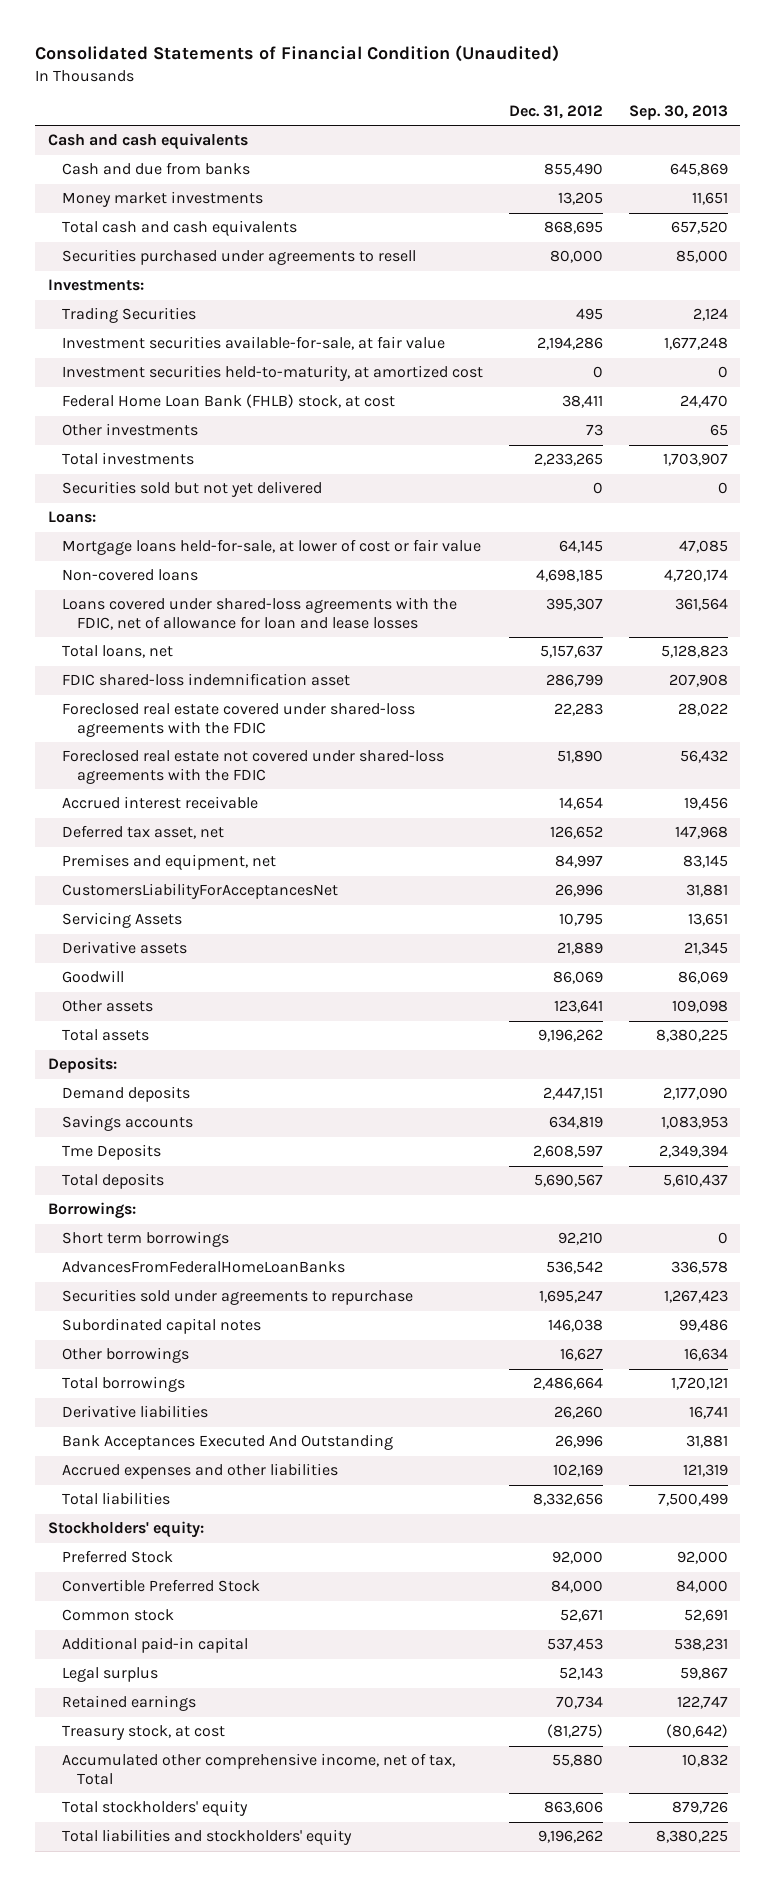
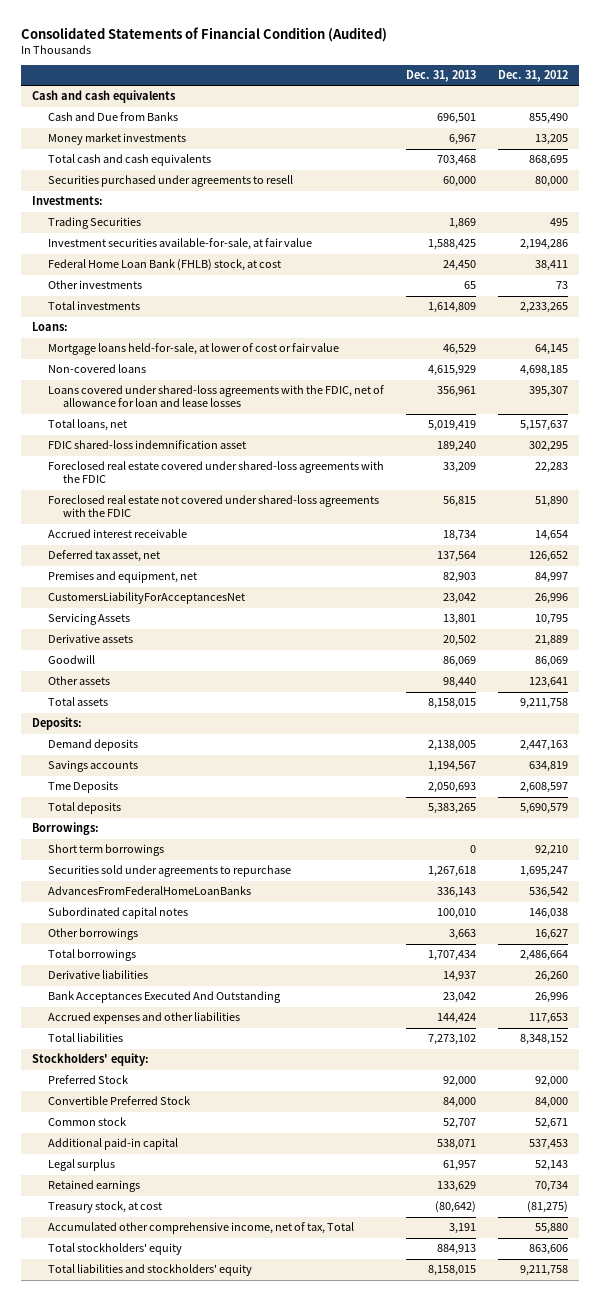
- Consolidated Statements of Financial Condition (Unaudited)
+ Consolidated Statements of Financial Condition (Audited)
- | Dec. 31, 2012 | Sep. 30, 2013
+ | Dec. 31, 2013 | Dec. 31, 2012
- Cash and due from banks | 855,490 | 645,869
+ Cash and Due from Banks | 696,501 | 855,490
- Investment securities held-to-maturity, at amortized cost | 0 | 0
- Securities sold but not yet delivered | 0 | 0
- FDIC shared-loss indemnification asset | 286,799 | 207,908
+ FDIC shared-loss indemnification asset | 189,240 | 302,295
- Total assets | 9,196,262 | 8,380,225
+ Total assets | 8,158,015 | 9,211,758
- Demand deposits | 2,447,151 | 2,177,090
+ Demand deposits | 2,138,005 | 2,447,163
- Total deposits | 5,690,567 | 5,610,437
+ Total deposits | 5,383,265 | 5,690,579
moved down: AdvancesFromFederalHomeLoanBanks | 336,143 | 536,542
- Accrued expenses and other liabilities | 102,169 | 121,319
- Total liabilities | 8,332,656 | 7,500,499
+ Accrued expenses and other liabilities | 144,424 | 117,653
+ Total liabilities | 7,273,102 | 8,348,152
- Total liabilities and stockholders' equity | 9,196,262 | 8,380,225
+ Total liabilities and stockholders' equity | 8,158,015 | 9,211,758

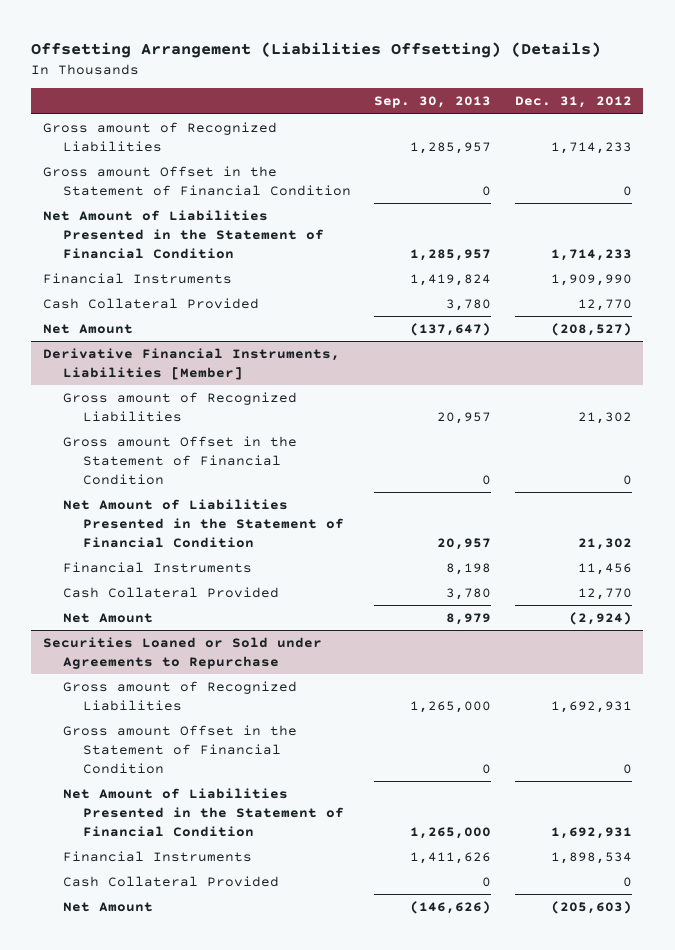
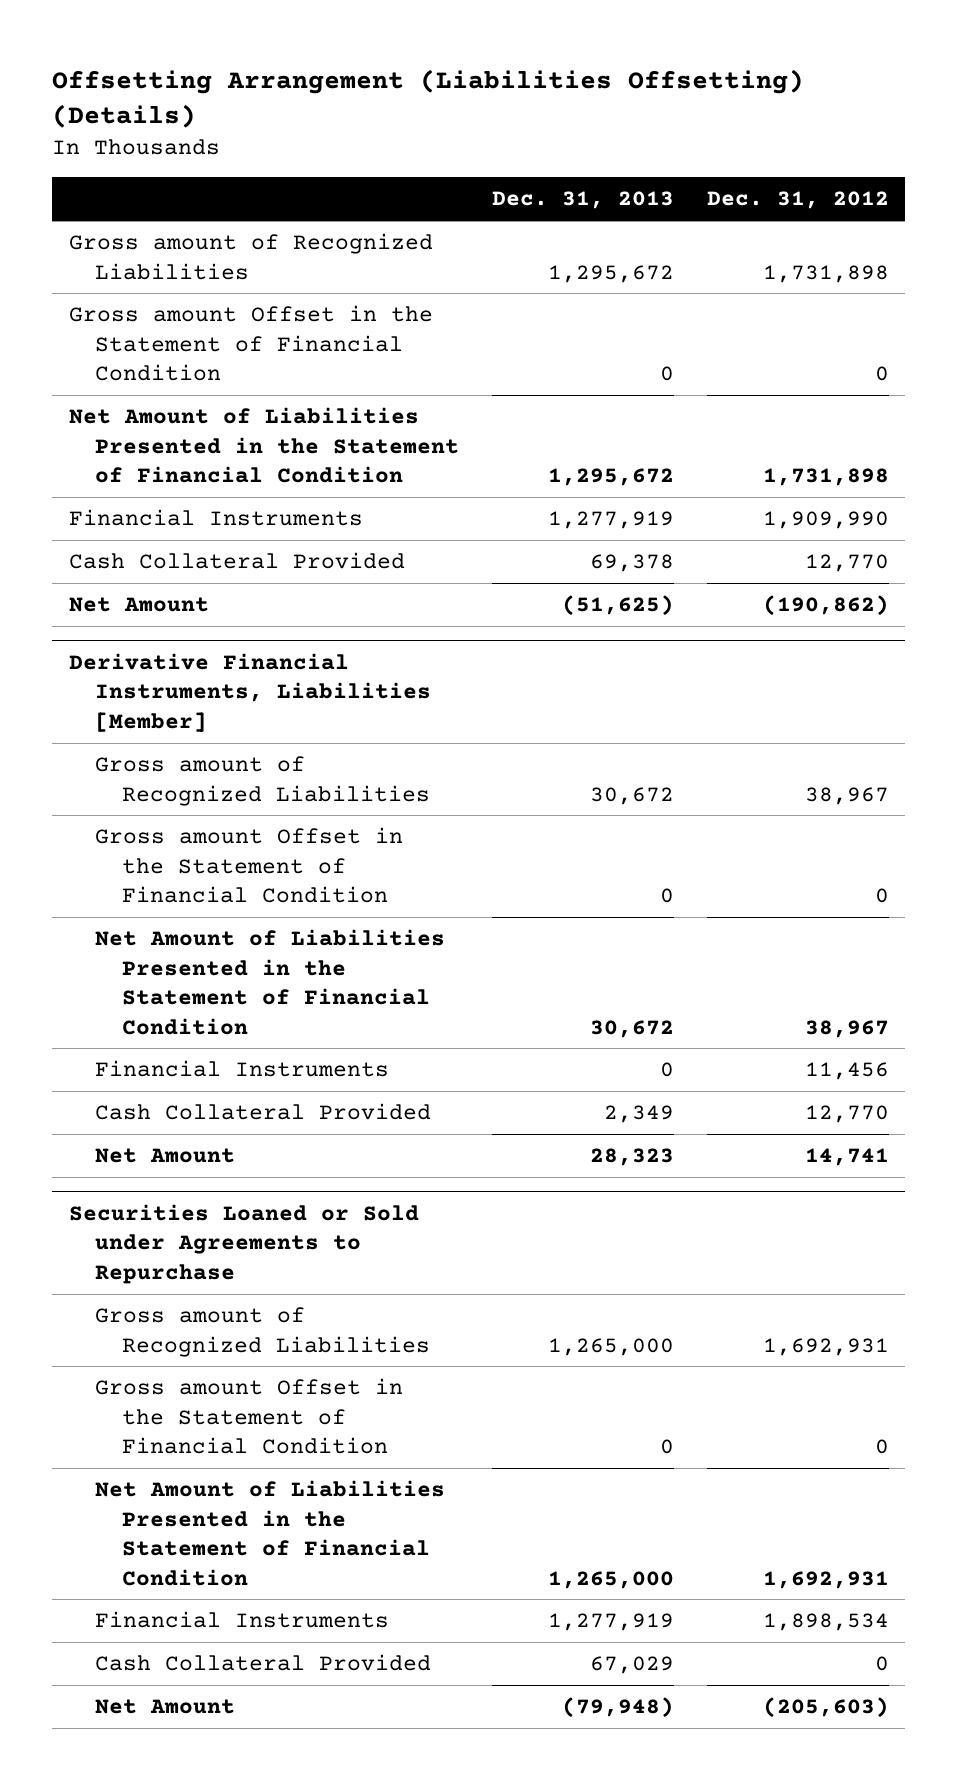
- | Sep. 30, 2013 | Dec. 31, 2012
+ | Dec. 31, 2013 | Dec. 31, 2012
- Gross amount of Recognized Liabilities | 1,285,957 | 1,714,233
+ Gross amount of Recognized Liabilities | 1,295,672 | 1,731,898
- Net Amount of Liabilities Presented in the Statement of Financial Condition | 1,285,957 | 1,714,233
+ Net Amount of Liabilities Presented in the Statement of Financial Condition | 1,295,672 | 1,731,898
- Net Amount | (137,647) | (208,527)
+ Net Amount | (51,625) | (190,862)
@ Derivative Financial Instruments, Liabilities [Member]
- Gross amount of Recognized Liabilities | 20,957 | 21,302
+ Gross amount of Recognized Liabilities | 30,672 | 38,967
- Net Amount of Liabilities Presented in the Statement of Financial Condition | 20,957 | 21,302
+ Net Amount of Liabilities Presented in the Statement of Financial Condition | 30,672 | 38,967
- Net Amount | 8,979 | (2,924)
+ Net Amount | 28,323 | 14,741

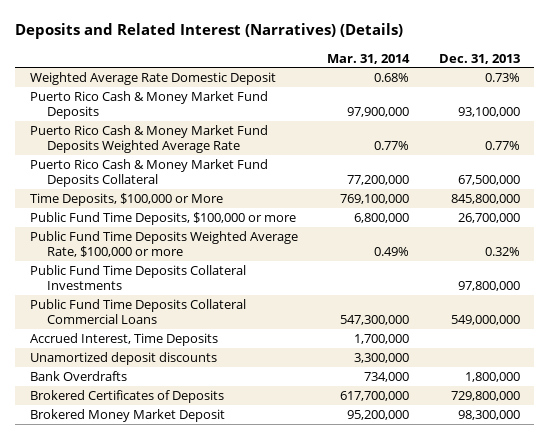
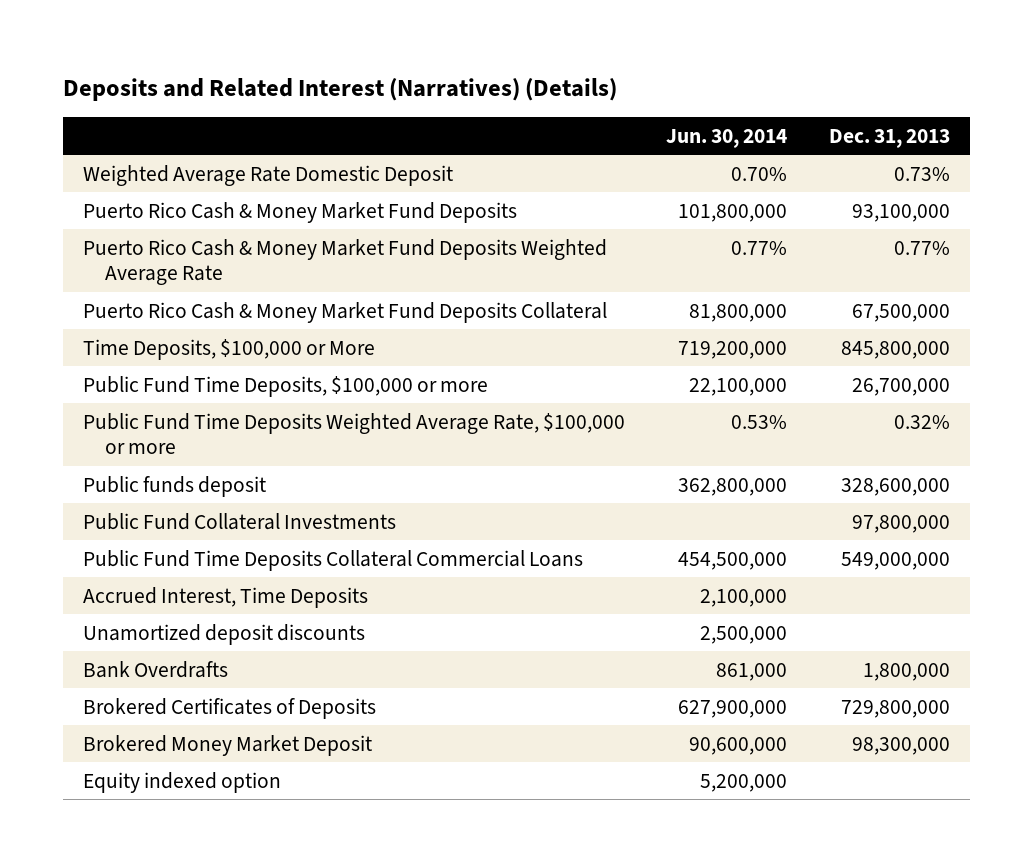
- | Mar. 31, 2014 | Dec. 31, 2013
+ | Jun. 30, 2014 | Dec. 31, 2013
- Public Fund Time Deposits Collateral Investments | | 97,800,000
+ Public funds deposit | 362,800,000 | 328,600,000
+ Public Fund Collateral Investments | | 97,800,000
+ Equity indexed option | 5,200,000 |

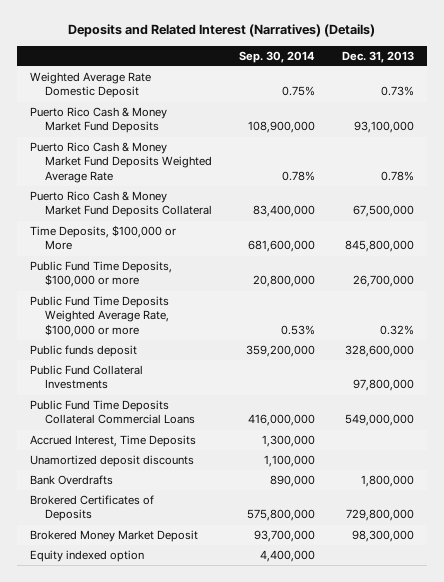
- | Jun. 30, 2014 | Dec. 31, 2013
+ | Sep. 30, 2014 | Dec. 31, 2013
- Puerto Rico Cash & Money Market Fund Deposits Weighted Average Rate | 0.77% | 0.77%
+ Puerto Rico Cash & Money Market Fund Deposits Weighted Average Rate | 0.78% | 0.78%

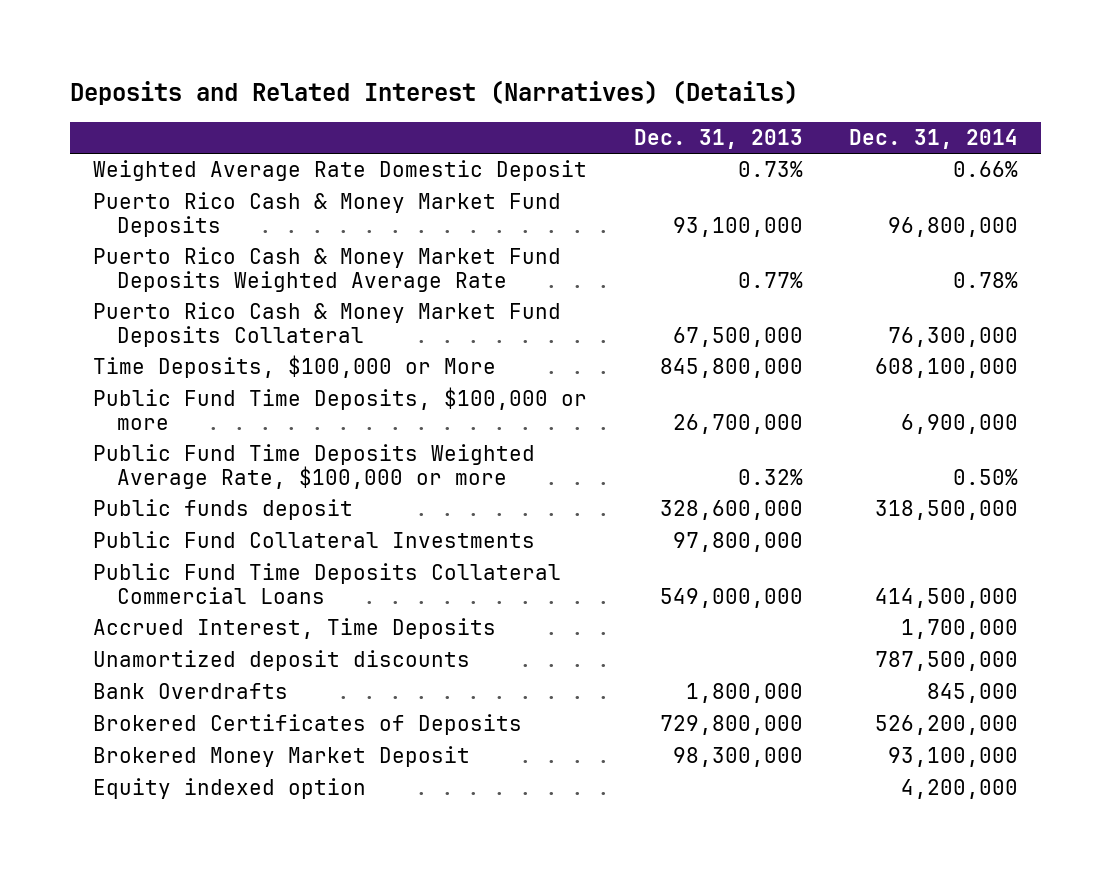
- | Sep. 30, 2014 | Dec. 31, 2013
+ | Dec. 31, 2013 | Dec. 31, 2014
- Puerto Rico Cash & Money Market Fund Deposits Weighted Average Rate | 0.78% | 0.78%
+ Puerto Rico Cash & Money Market Fund Deposits Weighted Average Rate | 0.77% | 0.78%

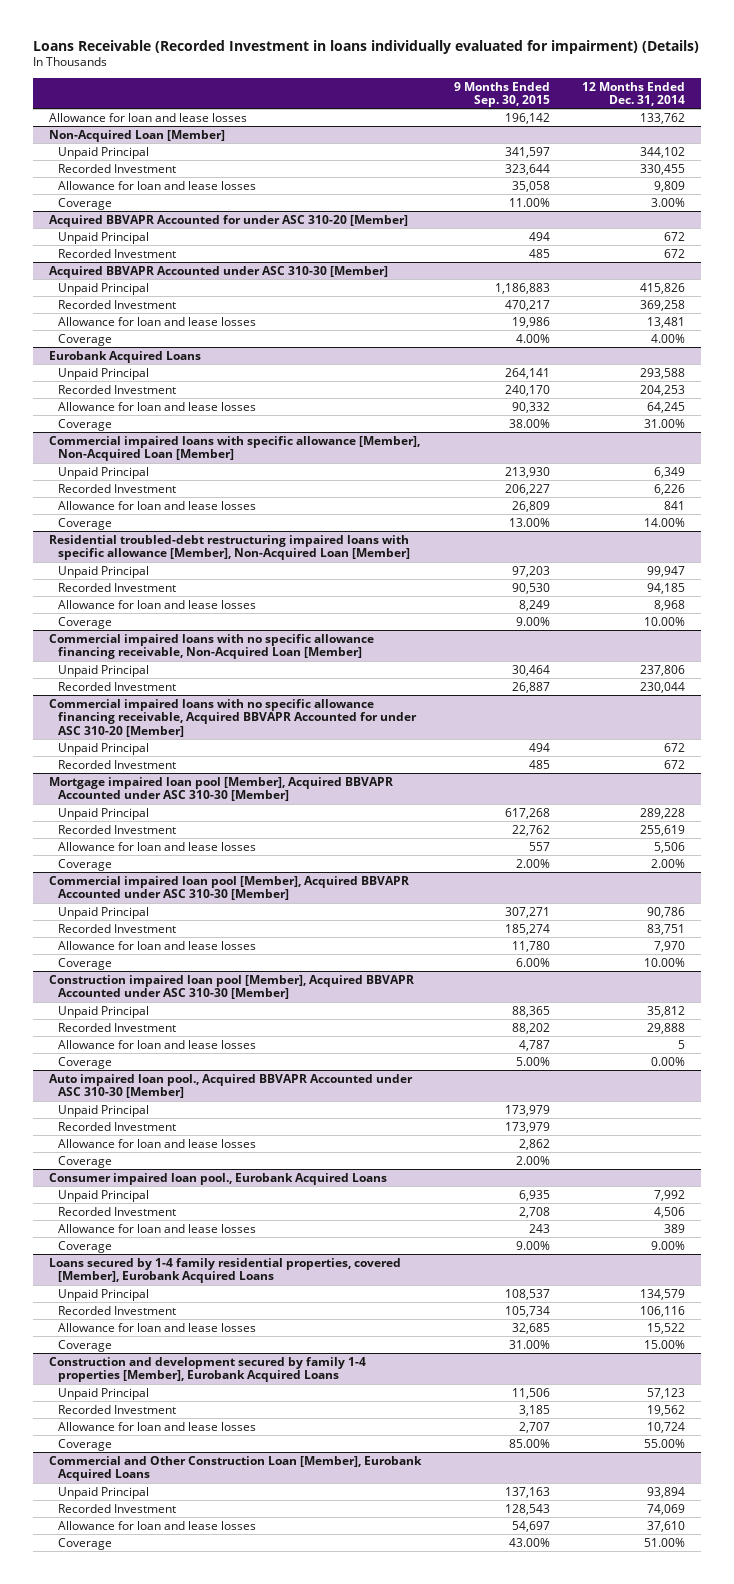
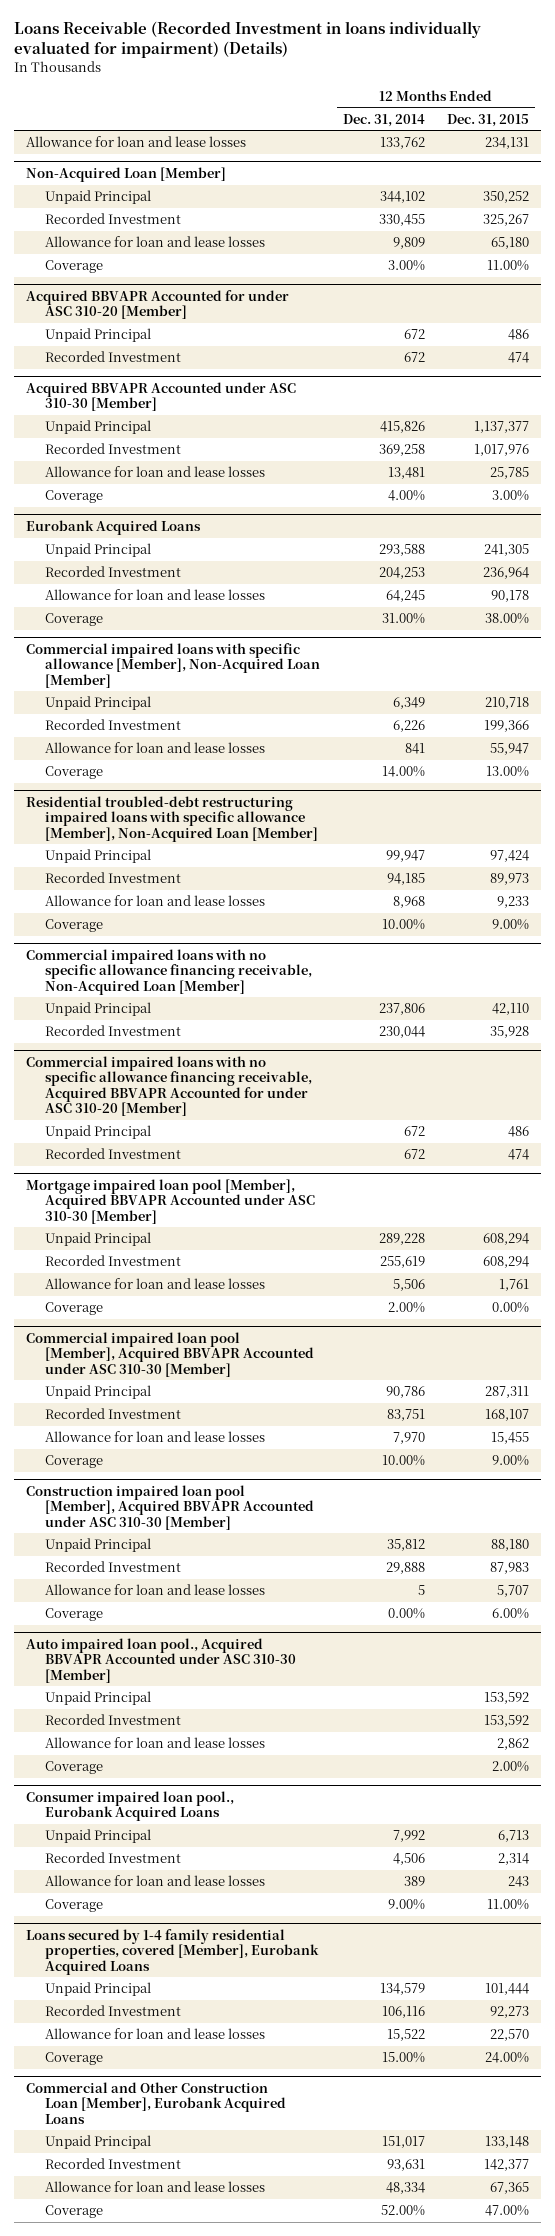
- | 9 Months Ended Sep. 30, 2015 | 12 Months Ended Dec. 31, 2014
+ | 12 Months Ended Dec. 31, 2014 | 12 Months Ended Dec. 31, 2015
- Construction and development secured by family 1-4 properties [Member], Eurobank Acquired Loans
- Unpaid Principal | 11,506 | 57,123
- Recorded Investment | 3,185 | 19,562
- Allowance for loan and lease losses | 2,707 | 10,724
- Coverage | 85.00% | 55.00%
@ Commercial and Other Construction Loan [Member], Eurobank Acquired Loans
- Unpaid Principal | 137,163 | 93,894
- Recorded Investment | 128,543 | 74,069
- Allowance for loan and lease losses | 54,697 | 37,610
- Coverage | 43.00% | 51.00%
+ Unpaid Principal | 151,017 | 133,148
+ Recorded Investment | 93,631 | 142,377
+ Allowance for loan and lease losses | 48,334 | 67,365
+ Coverage | 52.00% | 47.00%

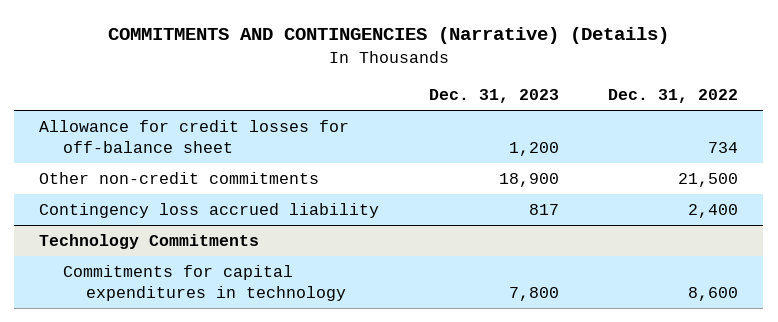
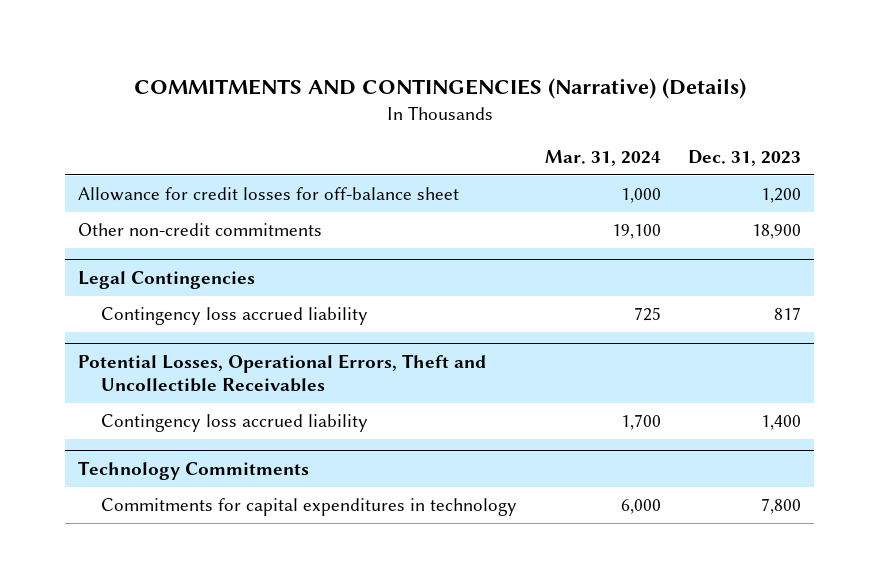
- | Dec. 31, 2023 | Dec. 31, 2022
+ | Mar. 31, 2024 | Dec. 31, 2023
+ Legal Contingencies
+ Potential Losses, Operational Errors, Theft and Uncollectible Receivables
+ Contingency loss accrued liability | 1,700 | 1,400

